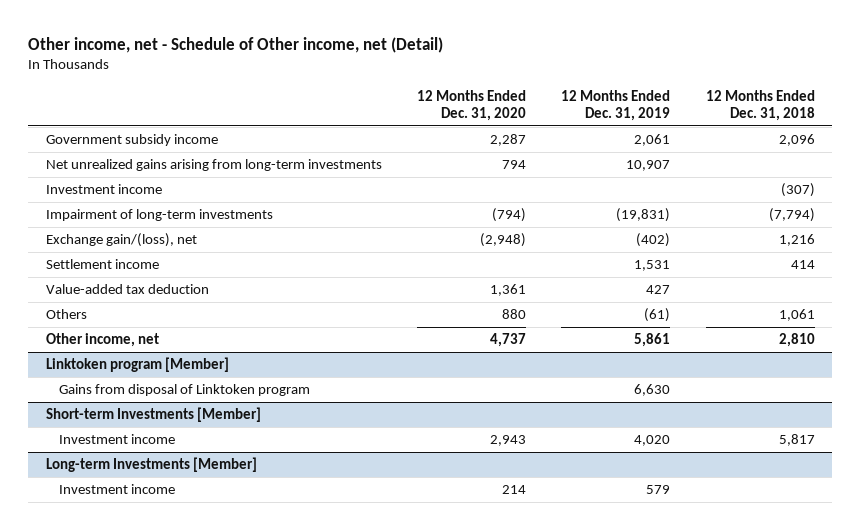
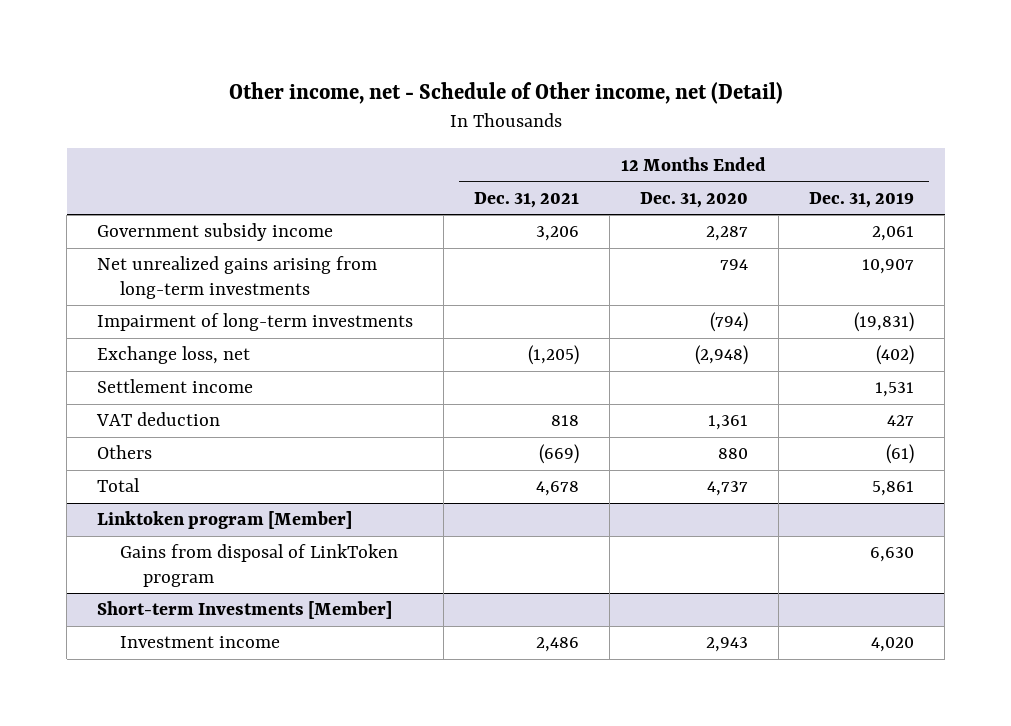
- | 12 Months Ended Dec. 31, 2020 | 12 Months Ended Dec. 31, 2019 | 12 Months Ended Dec. 31, 2018
+ | 12 Months Ended Dec. 31, 2021 | 12 Months Ended Dec. 31, 2020 | 12 Months Ended Dec. 31, 2019
- Investment income | | | (307)
- Exchange gain/(loss), net | (2,948) | (402) | 1,216
+ Exchange loss, net | (1,205) | (2,948) | (402)
- Value-added tax deduction | 1,361 | 427 |
+ VAT deduction | 818 | 1,361 | 427
- Other income, net | 4,737 | 5,861 | 2,810
+ Total | 4,678 | 4,737 | 5,861
@ Linktoken program [Member]
- Gains from disposal of Linktoken program | | 6,630 |
+ Gains from disposal of LinkToken program | | | 6,630
- Long-term Investments [Member]
- Investment income | 214 | 579 |

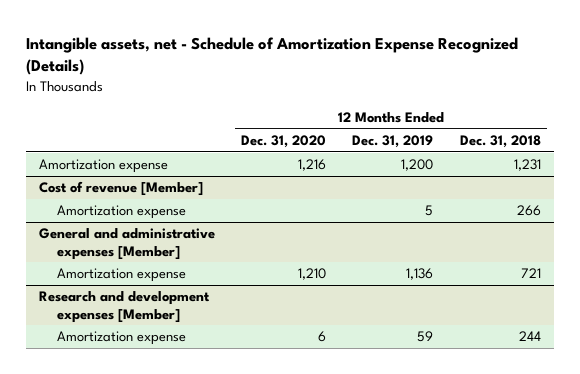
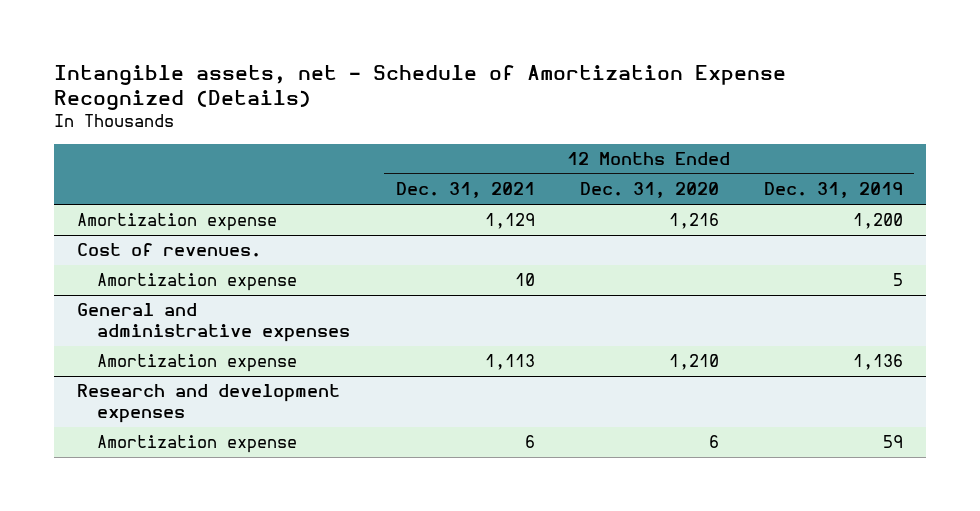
- | 12 Months Ended Dec. 31, 2020 | 12 Months Ended Dec. 31, 2019 | 12 Months Ended Dec. 31, 2018
+ | 12 Months Ended Dec. 31, 2021 | 12 Months Ended Dec. 31, 2020 | 12 Months Ended Dec. 31, 2019
- Cost of revenue [Member]
+ Cost of revenues.
- General and administrative expenses [Member]
+ General and administrative expenses
- Research and development expenses [Member]
+ Research and development expenses

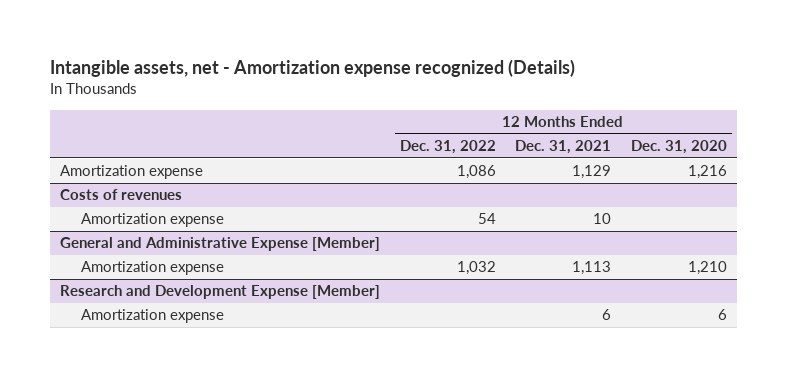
- Intangible assets, net - Schedule of Amortization Expense Recognized (Details)
+ Intangible assets, net - Amortization expense recognized (Details)
- | 12 Months Ended Dec. 31, 2021 | 12 Months Ended Dec. 31, 2020 | 12 Months Ended Dec. 31, 2019
+ | 12 Months Ended Dec. 31, 2022 | 12 Months Ended Dec. 31, 2021 | 12 Months Ended Dec. 31, 2020
- Cost of revenues.
+ Costs of revenues
- General and administrative expenses
+ General and Administrative Expense [Member]
- Research and development expenses
+ Research and Development Expense [Member]

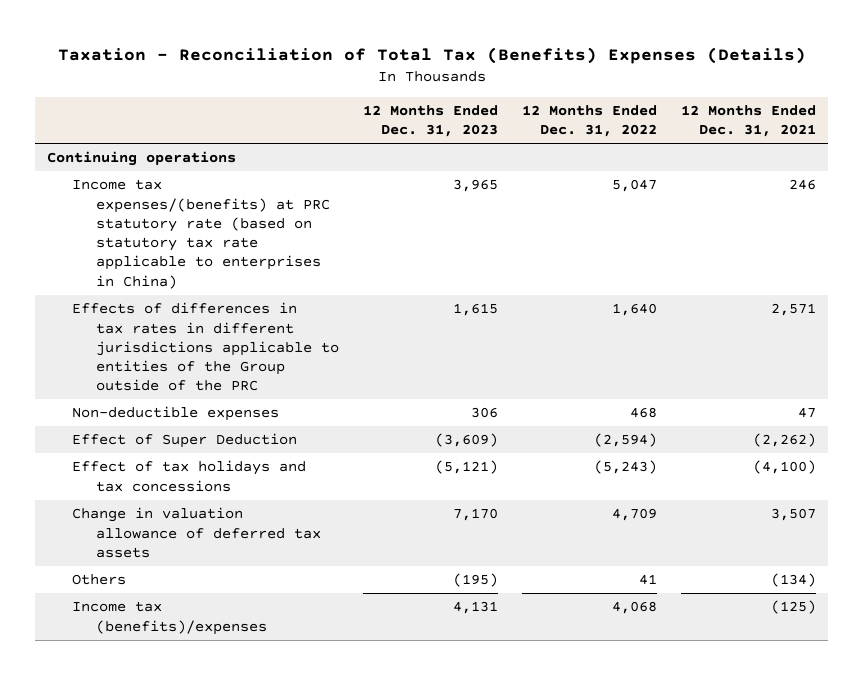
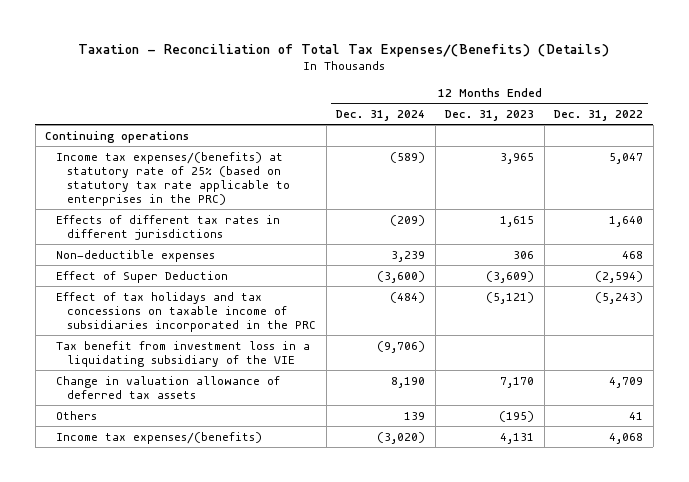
- Taxation - Reconciliation of Total Tax (Benefits) Expenses (Details)
+ Taxation - Reconciliation of Total Tax Expenses/(Benefits) (Details)
- | 12 Months Ended Dec. 31, 2023 | 12 Months Ended Dec. 31, 2022 | 12 Months Ended Dec. 31, 2021
+ | 12 Months Ended Dec. 31, 2024 | 12 Months Ended Dec. 31, 2023 | 12 Months Ended Dec. 31, 2022
- Income tax expenses/(benefits) at PRC statutory rate (based on statutory tax rate applicable to enterprises in China) | 3,965 | 5,047 | 246
- Effects of differences in tax rates in different jurisdictions applicable to entities of the Group outside of the PRC | 1,615 | 1,640 | 2,571
+ Income tax expenses/(benefits) at statutory rate of 25% (based on statutory tax rate applicable to enterprises in the PRC) | (589) | 3,965 | 5,047
+ Effects of different tax rates in different jurisdictions | (209) | 1,615 | 1,640
- Effect of tax holidays and tax concessions | (5,121) | (5,243) | (4,100)
+ Effect of tax holidays and tax concessions on taxable income of subsidiaries incorporated in the PRC | (484) | (5,121) | (5,243)
+ Tax benefit from investment loss in a liquidating subsidiary of the VIE | (9,706) | |
- Income tax (benefits)/expenses | 4,131 | 4,068 | (125)
+ Income tax expenses/(benefits) | (3,020) | 4,131 | 4,068

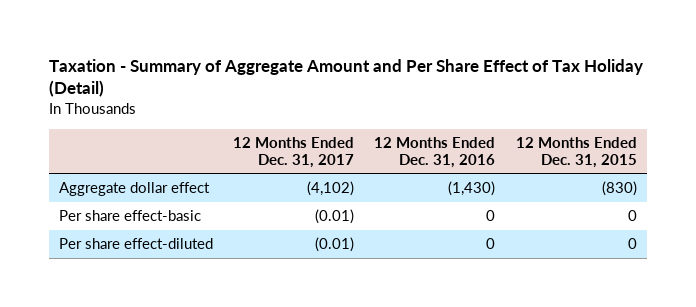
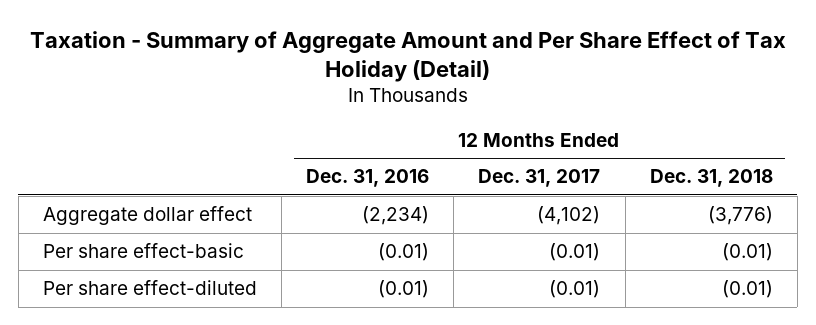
- | 12 Months Ended Dec. 31, 2017 | 12 Months Ended Dec. 31, 2016 | 12 Months Ended Dec. 31, 2015
+ | 12 Months Ended Dec. 31, 2016 | 12 Months Ended Dec. 31, 2017 | 12 Months Ended Dec. 31, 2018
- Aggregate dollar effect | (4,102) | (1,430) | (830)
- Per share effect-basic | (0.01) | 0 | 0
- Per share effect-diluted | (0.01) | 0 | 0
+ Aggregate dollar effect | (2,234) | (4,102) | (3,776)
+ Per share effect-basic | (0.01) | (0.01) | (0.01)
+ Per share effect-diluted | (0.01) | (0.01) | (0.01)

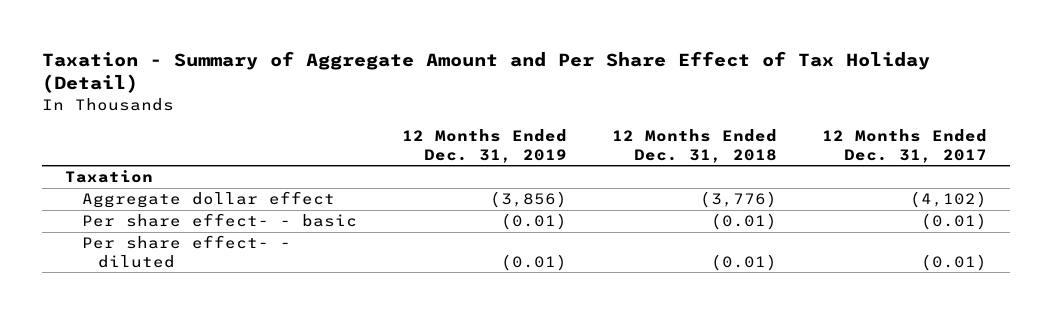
- | 12 Months Ended Dec. 31, 2016 | 12 Months Ended Dec. 31, 2017 | 12 Months Ended Dec. 31, 2018
+ | 12 Months Ended Dec. 31, 2019 | 12 Months Ended Dec. 31, 2018 | 12 Months Ended Dec. 31, 2017
+ Taxation
- Per share effect-basic | (0.01) | (0.01) | (0.01)
- Per share effect-diluted | (0.01) | (0.01) | (0.01)
+ Per share effect- - basic | (0.01) | (0.01) | (0.01)
+ Per share effect- - diluted | (0.01) | (0.01) | (0.01)

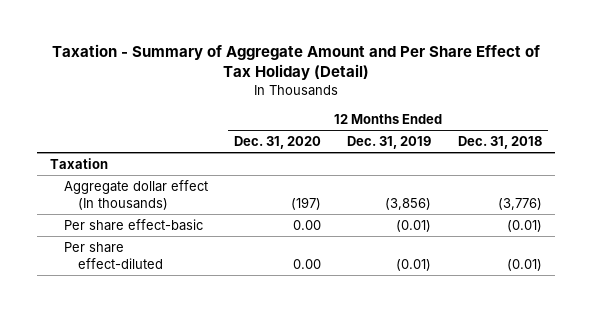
- | 12 Months Ended Dec. 31, 2019 | 12 Months Ended Dec. 31, 2018 | 12 Months Ended Dec. 31, 2017
+ | 12 Months Ended Dec. 31, 2020 | 12 Months Ended Dec. 31, 2019 | 12 Months Ended Dec. 31, 2018
- Aggregate dollar effect | (3,856) | (3,776) | (4,102)
- Per share effect- - basic | (0.01) | (0.01) | (0.01)
- Per share effect- - diluted | (0.01) | (0.01) | (0.01)
+ Aggregate dollar effect (In thousands) | (197) | (3,856) | (3,776)
+ Per share effect-basic | 0.00 | (0.01) | (0.01)
+ Per share effect-diluted | 0.00 | (0.01) | (0.01)

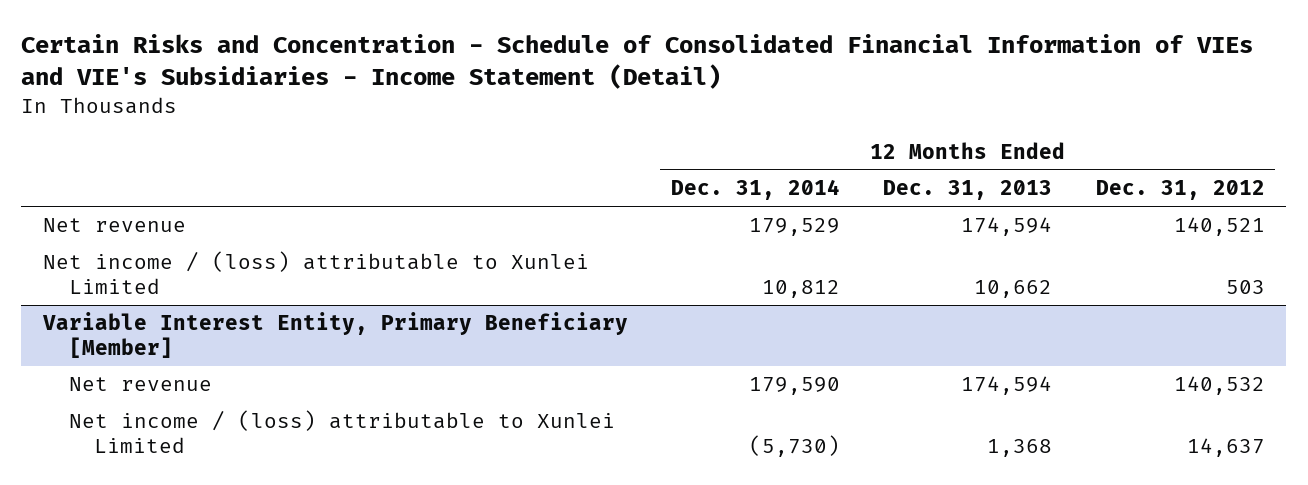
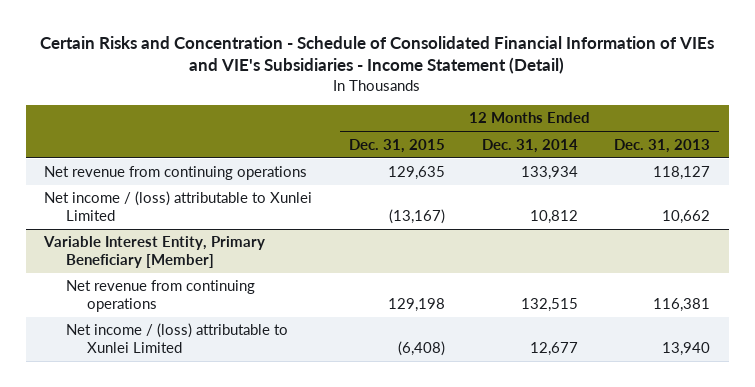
- | 12 Months Ended Dec. 31, 2014 | 12 Months Ended Dec. 31, 2013 | 12 Months Ended Dec. 31, 2012
+ | 12 Months Ended Dec. 31, 2015 | 12 Months Ended Dec. 31, 2014 | 12 Months Ended Dec. 31, 2013
- Net revenue | 179,529 | 174,594 | 140,521
+ Net revenue from continuing operations | 129,635 | 133,934 | 118,127
@ Variable Interest Entity, Primary Beneficiary [Member]
- Net revenue | 179,590 | 174,594 | 140,532
- Net income / (loss) attributable to Xunlei Limited | (5,730) | 1,368 | 14,637
+ Net revenue from continuing operations | 129,198 | 132,515 | 116,381
+ Net income / (loss) attributable to Xunlei Limited | (6,408) | 12,677 | 13,940

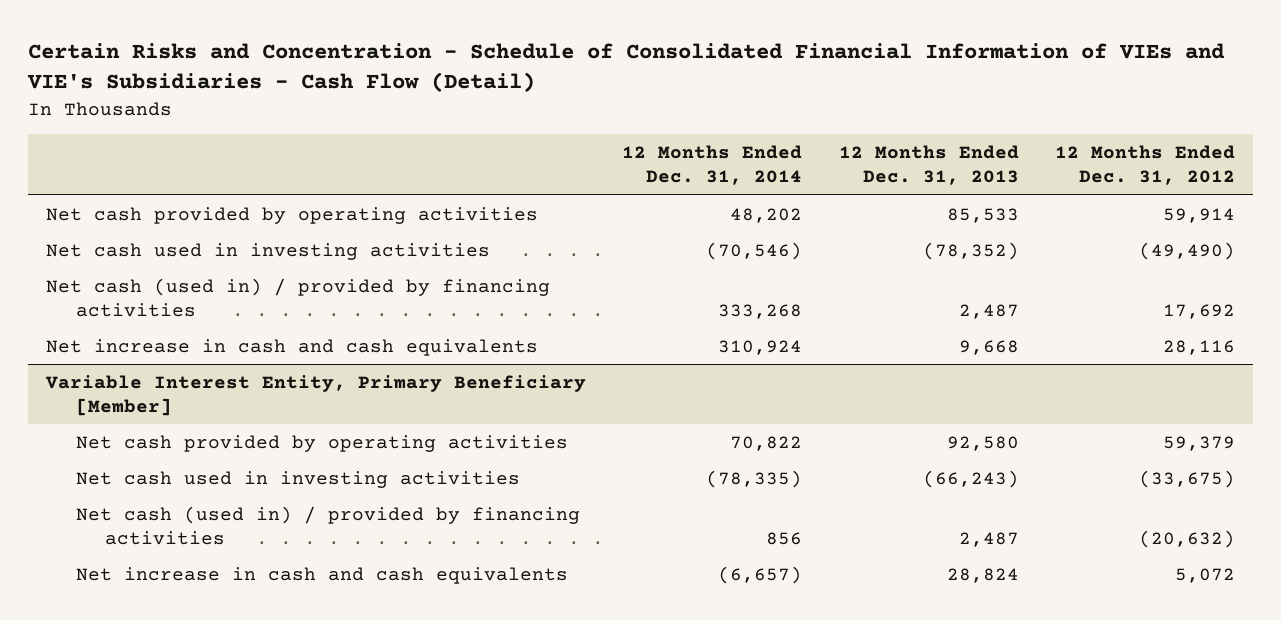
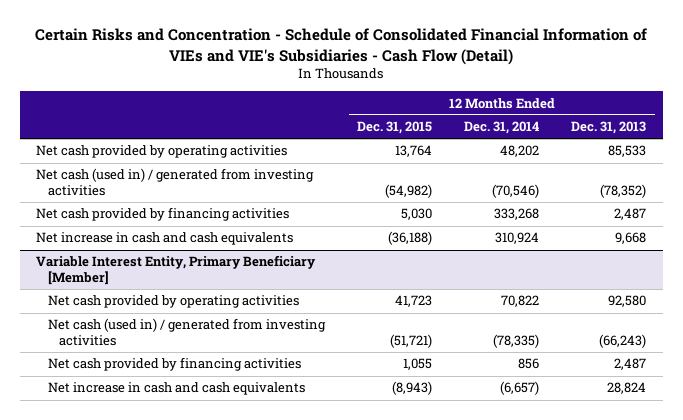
- | 12 Months Ended Dec. 31, 2014 | 12 Months Ended Dec. 31, 2013 | 12 Months Ended Dec. 31, 2012
+ | 12 Months Ended Dec. 31, 2015 | 12 Months Ended Dec. 31, 2014 | 12 Months Ended Dec. 31, 2013
- Net cash used in investing activities | (70,546) | (78,352) | (49,490)
- Net cash (used in) / provided by financing activities | 333,268 | 2,487 | 17,692
+ Net cash (used in) / generated from investing activities | (54,982) | (70,546) | (78,352)
+ Net cash provided by financing activities | 5,030 | 333,268 | 2,487
@ Variable Interest Entity, Primary Beneficiary [Member]
- Net cash used in investing activities | (78,335) | (66,243) | (33,675)
- Net cash (used in) / provided by financing activities | 856 | 2,487 | (20,632)
+ Net cash (used in) / generated from investing activities | (51,721) | (78,335) | (66,243)
+ Net cash provided by financing activities | 1,055 | 856 | 2,487

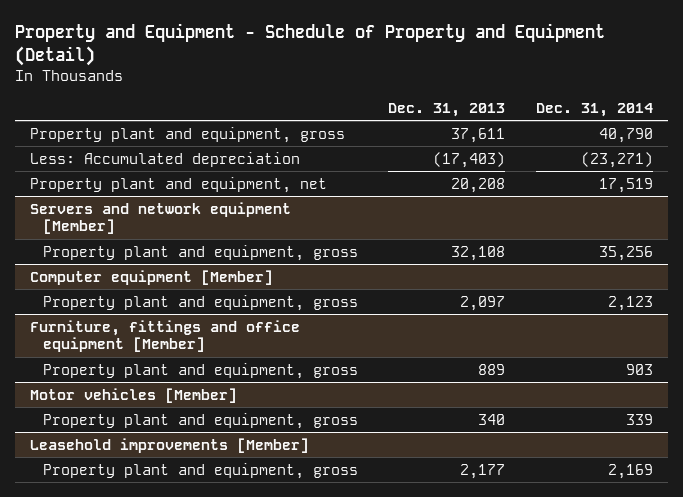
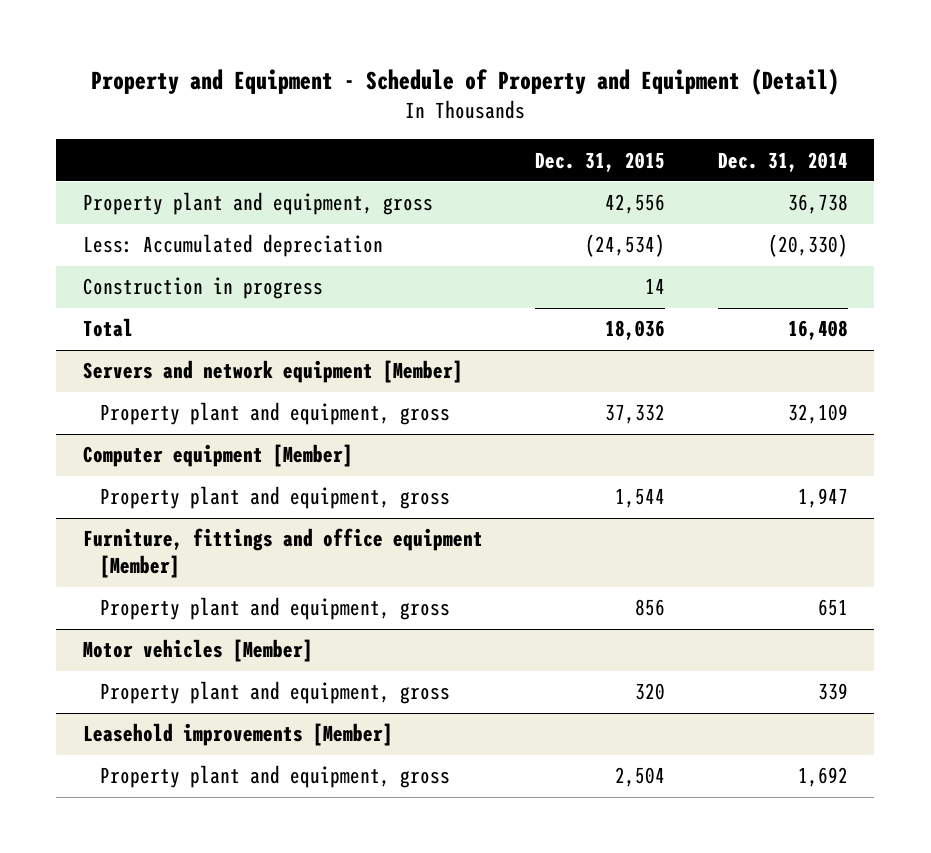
- | Dec. 31, 2013 | Dec. 31, 2014
+ | Dec. 31, 2015 | Dec. 31, 2014
- Property plant and equipment, gross | 37,611 | 40,790
- Less: Accumulated depreciation | (17,403) | (23,271)
- Property plant and equipment, net | 20,208 | 17,519
+ Property plant and equipment, gross | 42,556 | 36,738
+ Less: Accumulated depreciation | (24,534) | (20,330)
+ Construction in progress | 14 |
+ Total | 18,036 | 16,408
@ Servers and network equipment [Member]
- Property plant and equipment, gross | 32,108 | 35,256
+ Property plant and equipment, gross | 37,332 | 32,109
@ Computer equipment [Member]
- Property plant and equipment, gross | 2,097 | 2,123
+ Property plant and equipment, gross | 1,544 | 1,947
@ Furniture, fittings and office equipment [Member]
- Property plant and equipment, gross | 889 | 903
+ Property plant and equipment, gross | 856 | 651
@ Leasehold improvements [Member]
- Property plant and equipment, gross | 2,177 | 2,169
+ Property plant and equipment, gross | 2,504 | 1,692

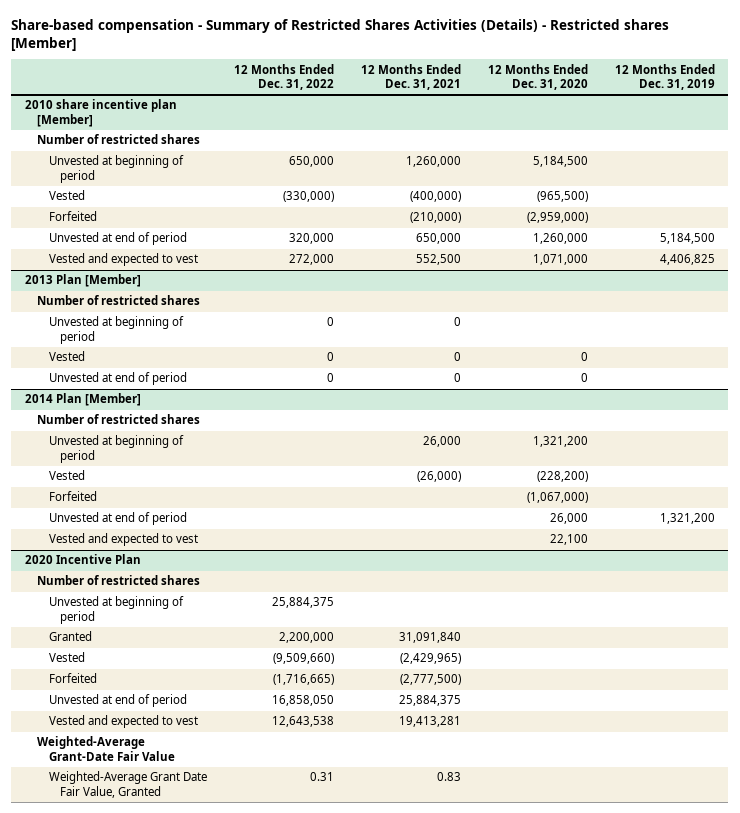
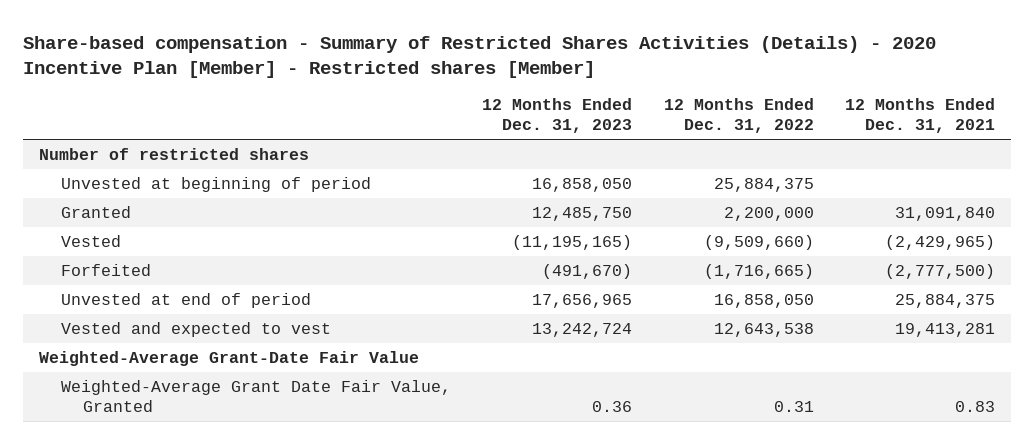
- Share-based compensation - Summary of Restricted Shares Activities (Details) - Restricted shares [Member]
+ Share-based compensation - Summary of Restricted Shares Activities (Details) - 2020 Incentive Plan [Member] - Restricted shares [Member]
- | 12 Months Ended Dec. 31, 2022 | 12 Months Ended Dec. 31, 2021 | 12 Months Ended Dec. 31, 2020 | 12 Months Ended Dec. 31, 2019
+ | 12 Months Ended Dec. 31, 2023 | 12 Months Ended Dec. 31, 2022 | 12 Months Ended Dec. 31, 2021
- 2010 share incentive plan [Member]
- Unvested at beginning of period | 650,000 | 1,260,000 | 5,184,500 |
- Vested | (330,000) | (400,000) | (965,500) |
- Forfeited | | (210,000) | (2,959,000) |
- Unvested at end of period | 320,000 | 650,000 | 1,260,000 | 5,184,500
- Vested and expected to vest | 272,000 | 552,500 | 1,071,000 | 4,406,825
- 2013 Plan [Member]
- Number of restricted shares
- Unvested at beginning of period | 0 | 0 | |
- Vested | 0 | 0 | 0 |
- Unvested at end of period | 0 | 0 | 0 |
- 2014 Plan [Member]
- Number of restricted shares
- Unvested at beginning of period | | 26,000 | 1,321,200 |
- Vested | | (26,000) | (228,200) |
- Forfeited | | | (1,067,000) |
- Unvested at end of period | | | 26,000 | 1,321,200
- Vested and expected to vest | | | 22,100 |
- 2020 Incentive Plan
- Number of restricted shares

